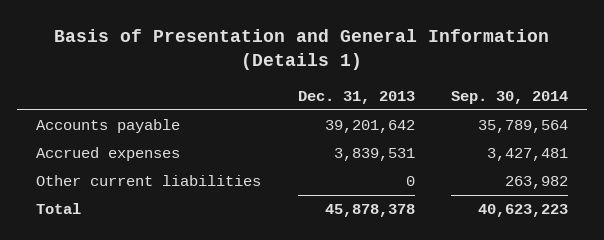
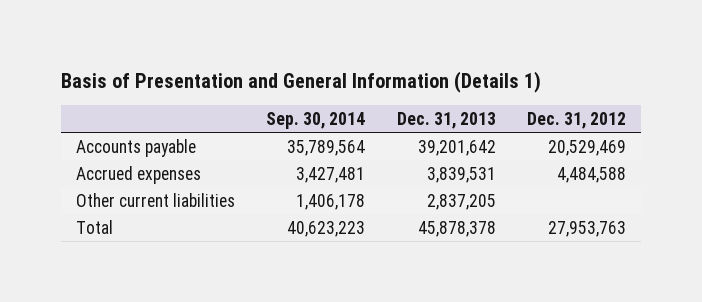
- | Dec. 31, 2013 | Sep. 30, 2014
+ | Sep. 30, 2014 | Dec. 31, 2013 | Dec. 31, 2012
- Other current liabilities | 0 | 263,982
+ Other current liabilities | 1,406,178 | 2,837,205 |

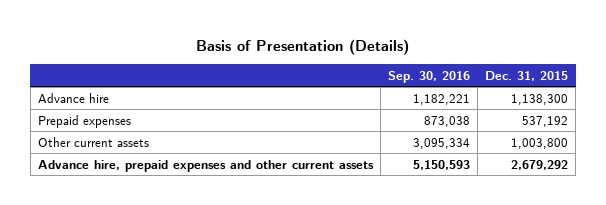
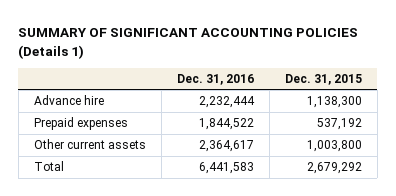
- Basis of Presentation (Details)
+ SUMMARY OF SIGNIFICANT ACCOUNTING POLICIES (Details 1)
- | Sep. 30, 2016 | Dec. 31, 2015
+ | Dec. 31, 2016 | Dec. 31, 2015
- Advance hire, prepaid expenses and other current assets | 5,150,593 | 2,679,292
+ Total | 6,441,583 | 2,679,292

